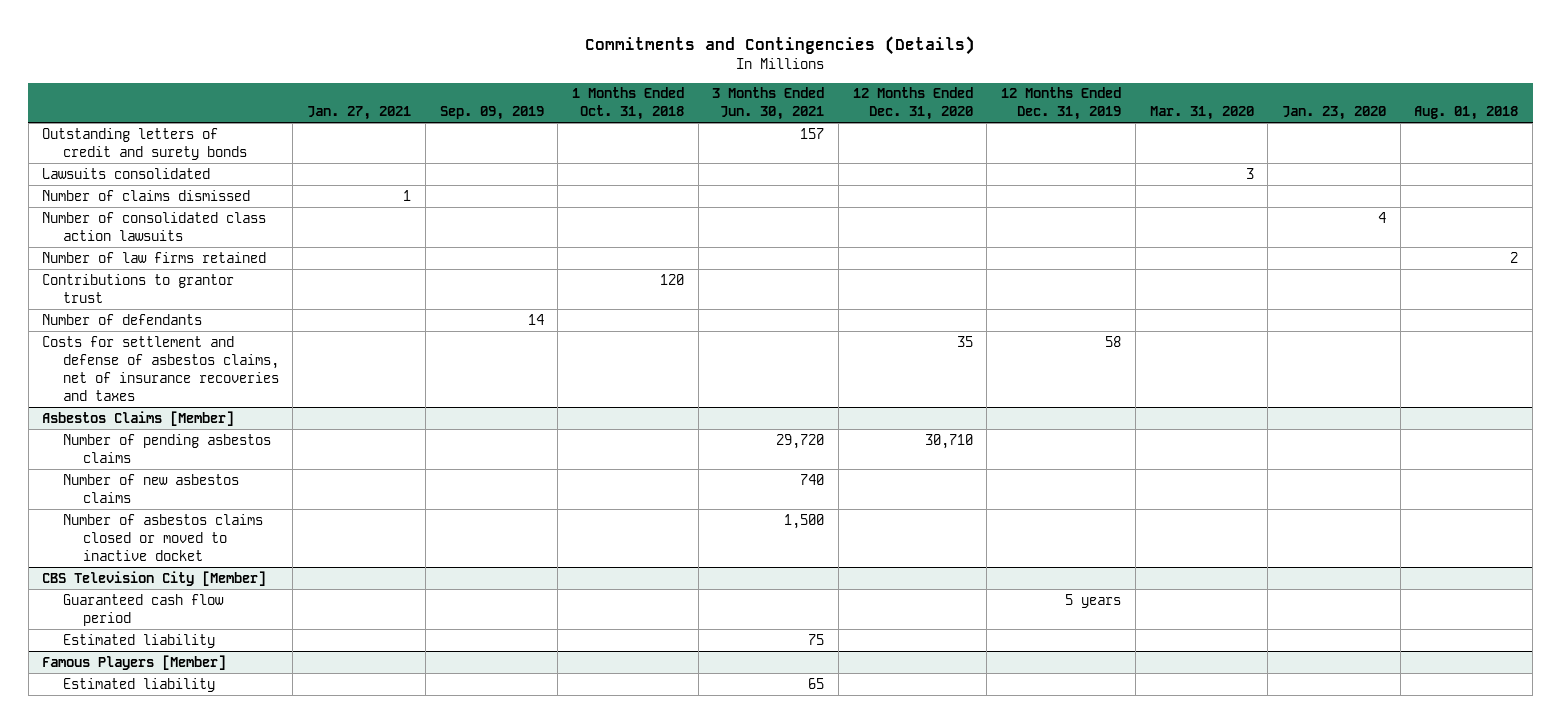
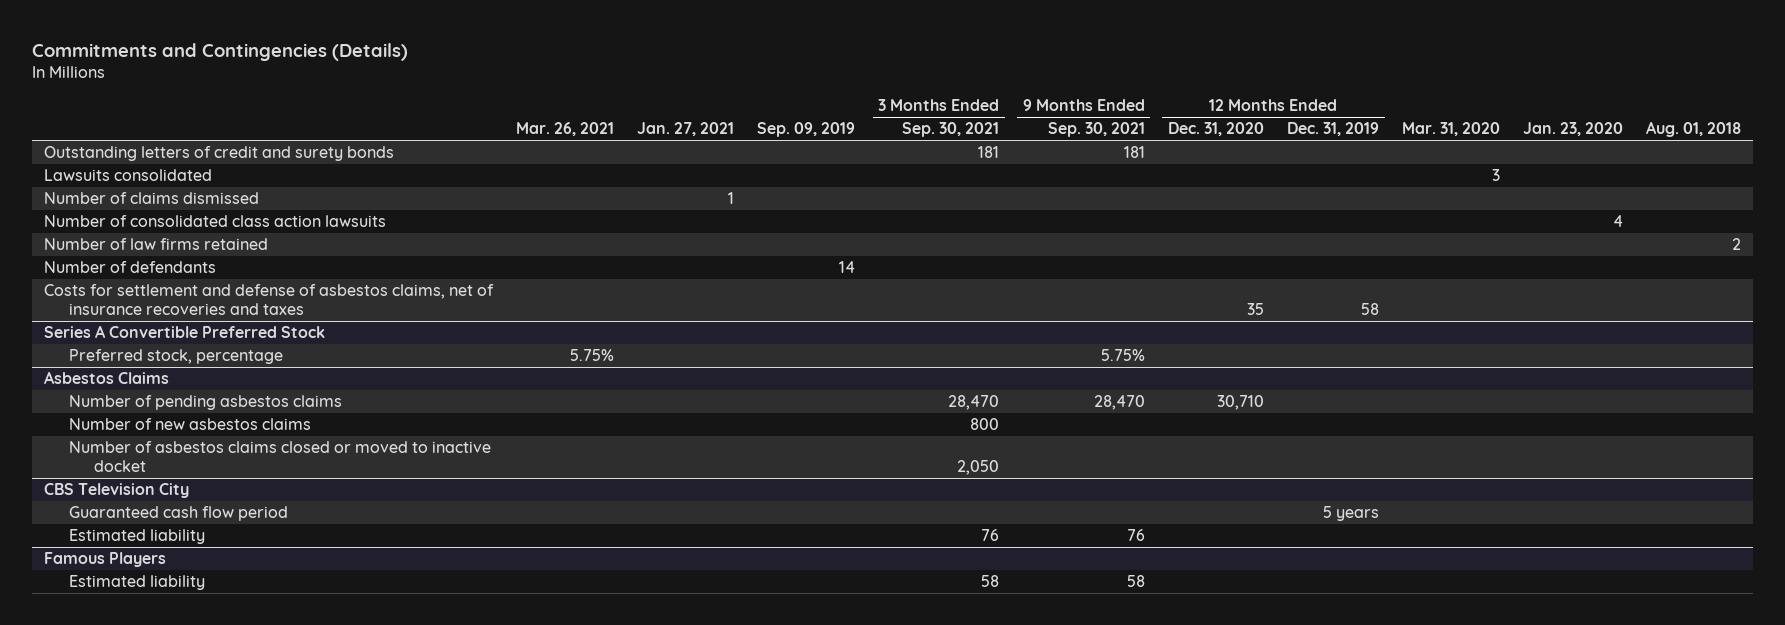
- | Jan. 27, 2021 | Sep. 09, 2019 | 1 Months Ended Oct. 31, 2018 | 3 Months Ended Jun. 30, 2021 | 12 Months Ended Dec. 31, 2020 | 12 Months Ended Dec. 31, 2019 | Mar. 31, 2020 | Jan. 23, 2020 | Aug. 01, 2018
+ | Mar. 26, 2021 | Jan. 27, 2021 | Sep. 09, 2019 | 3 Months Ended Sep. 30, 2021 | 9 Months Ended Sep. 30, 2021 | 12 Months Ended Dec. 31, 2020 | 12 Months Ended Dec. 31, 2019 | Mar. 31, 2020 | Jan. 23, 2020 | Aug. 01, 2018
- Contributions to grantor trust | | | 120 | | | | | |
- Asbestos Claims [Member]
+ Series A Convertible Preferred Stock
+ Preferred stock, percentage | 5.75% | | | | 5.75% | | | | |
+ Asbestos Claims
- CBS Television City [Member]
+ CBS Television City
- Famous Players [Member]
+ Famous Players

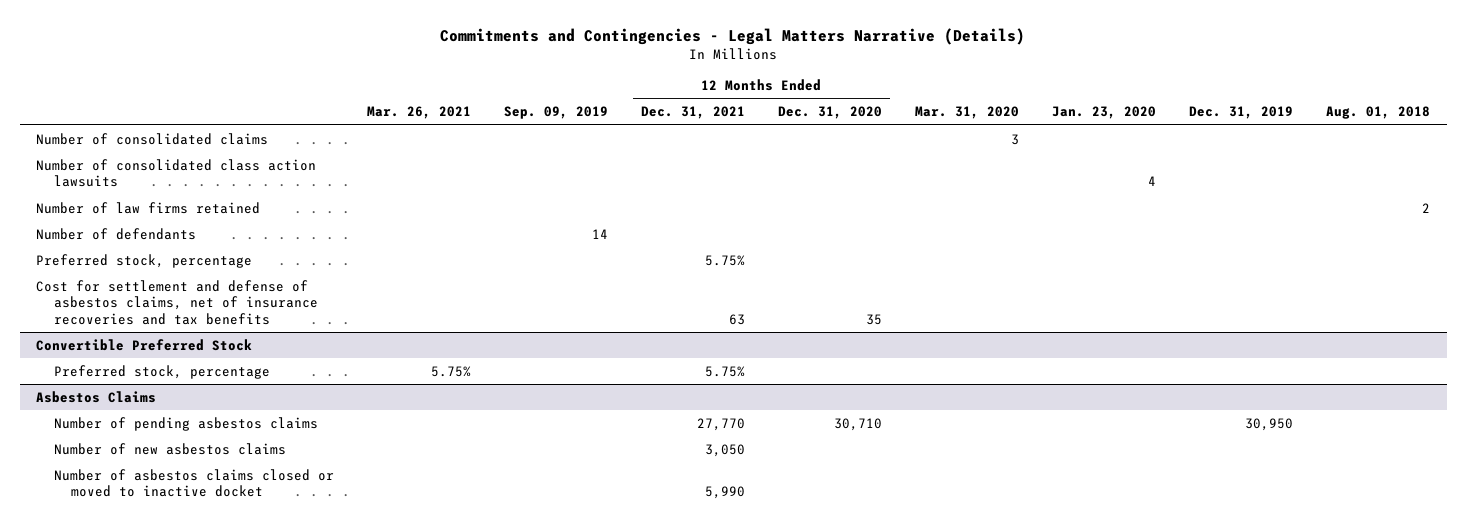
- Commitments and Contingencies (Details)
+ Commitments and Contingencies - Legal Matters Narrative (Details)
- | Mar. 26, 2021 | Jan. 27, 2021 | Sep. 09, 2019 | 3 Months Ended Sep. 30, 2021 | 9 Months Ended Sep. 30, 2021 | 12 Months Ended Dec. 31, 2020 | 12 Months Ended Dec. 31, 2019 | Mar. 31, 2020 | Jan. 23, 2020 | Aug. 01, 2018
+ | Mar. 26, 2021 | Sep. 09, 2019 | 12 Months Ended Dec. 31, 2021 | 12 Months Ended Dec. 31, 2020 | Mar. 31, 2020 | Jan. 23, 2020 | Dec. 31, 2019 | Aug. 01, 2018
- Outstanding letters of credit and surety bonds | | | | 181 | 181 | | | | |
- Lawsuits consolidated | | | | | | | | 3 | |
- Number of claims dismissed | | 1 | | | | | | | |
+ Number of consolidated claims | | | | | 3 | | |
- Costs for settlement and defense of asbestos claims, net of insurance recoveries and taxes | | | | | | 35 | 58 | | |
- Series A Convertible Preferred Stock
+ Preferred stock, percentage | | | 5.75% | | | | |
+ Cost for settlement and defense of asbestos claims, net of insurance recoveries and tax benefits | | | 63 | 35 | | | |
+ Convertible Preferred Stock
- CBS Television City
- Guaranteed cash flow period | | | | | | | 5 years | | |
- Estimated liability | | | | 76 | 76 | | | | |
- Famous Players
- Estimated liability | | | | 58 | 58 | | | | |

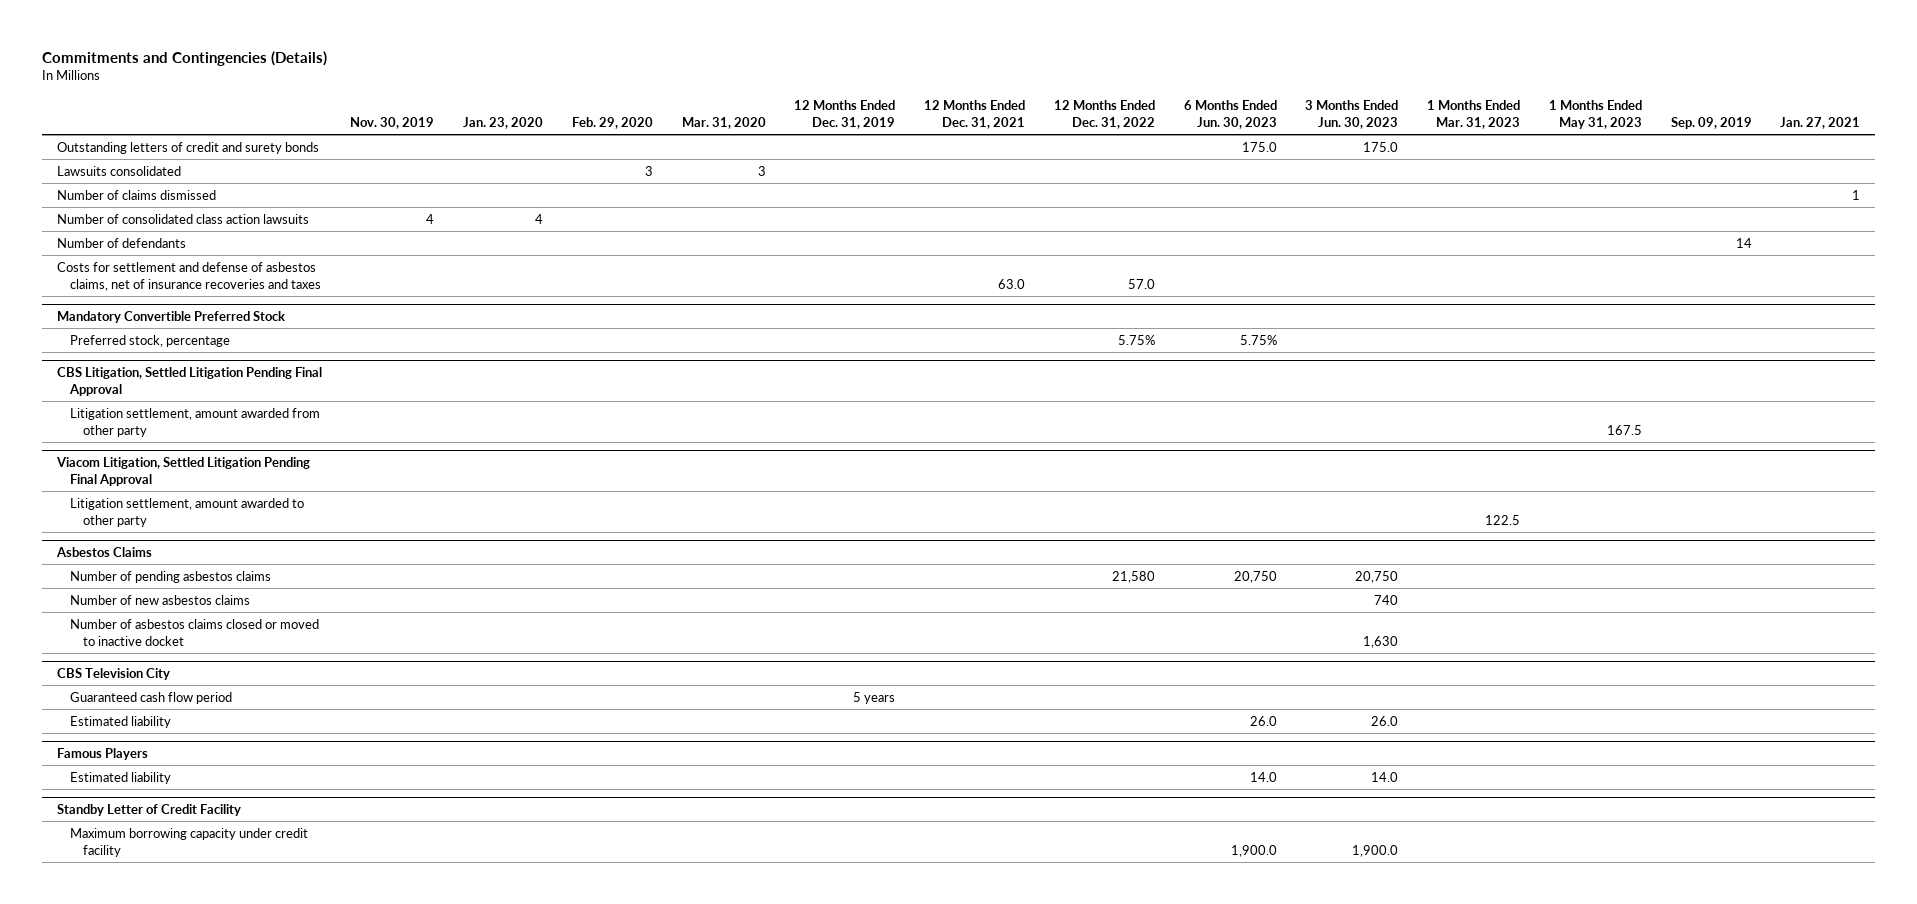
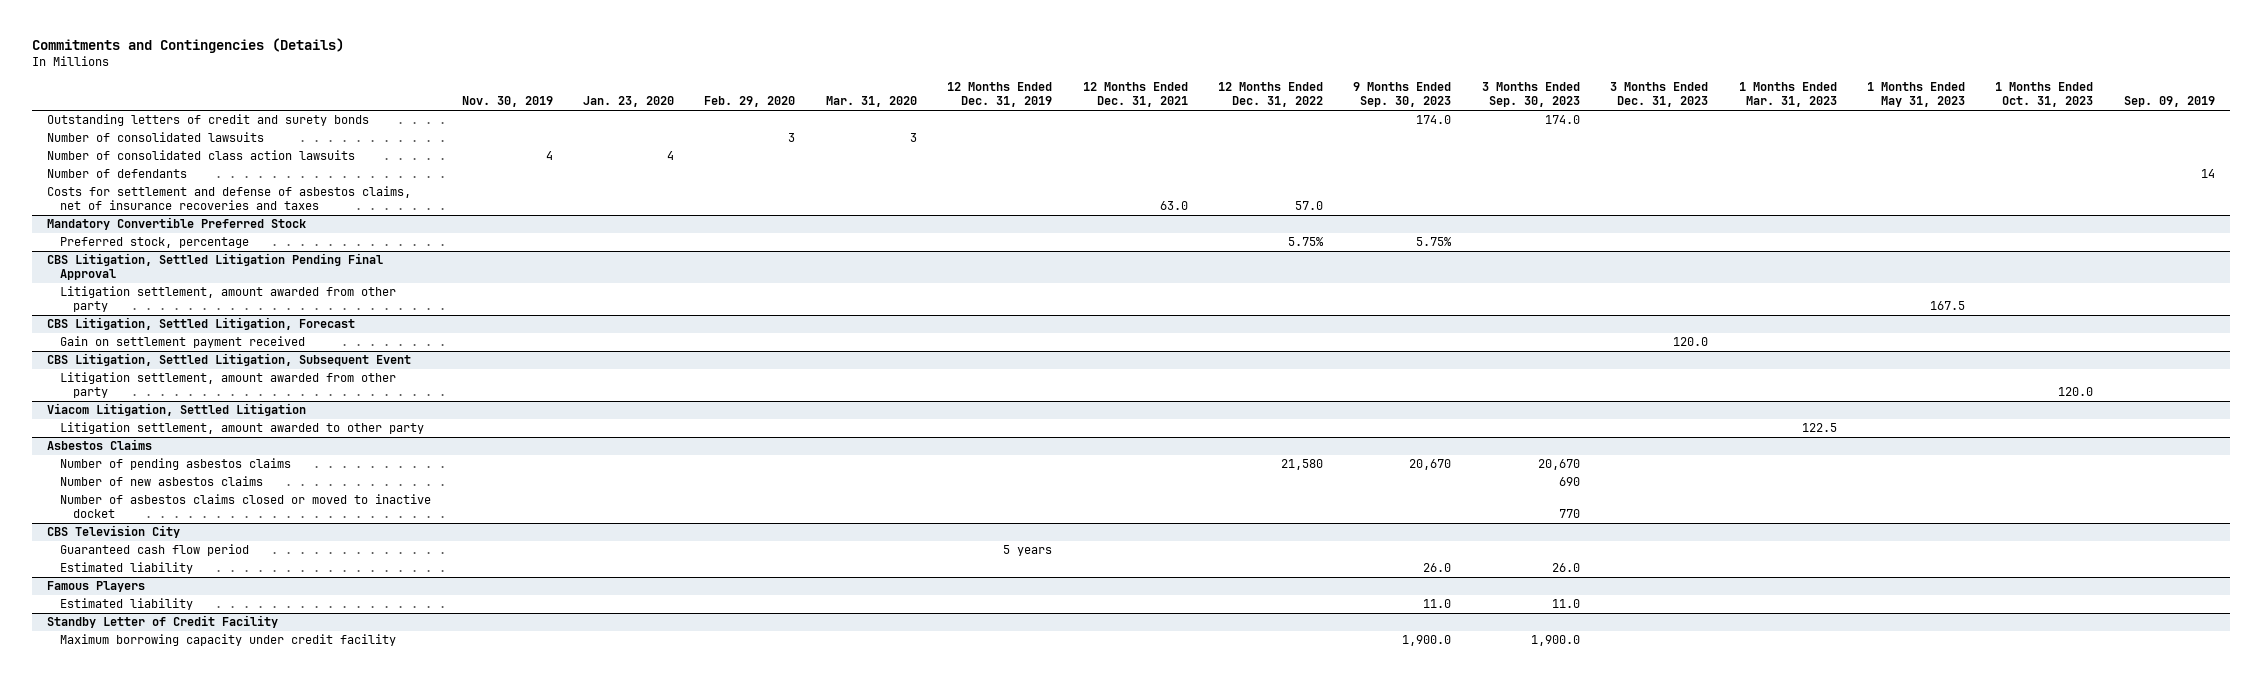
- | Nov. 30, 2019 | Jan. 23, 2020 | Feb. 29, 2020 | Mar. 31, 2020 | 12 Months Ended Dec. 31, 2019 | 12 Months Ended Dec. 31, 2021 | 12 Months Ended Dec. 31, 2022 | 6 Months Ended Jun. 30, 2023 | 3 Months Ended Jun. 30, 2023 | 1 Months Ended Mar. 31, 2023 | 1 Months Ended May 31, 2023 | Sep. 09, 2019 | Jan. 27, 2021
+ | Nov. 30, 2019 | Jan. 23, 2020 | Feb. 29, 2020 | Mar. 31, 2020 | 12 Months Ended Dec. 31, 2019 | 12 Months Ended Dec. 31, 2021 | 12 Months Ended Dec. 31, 2022 | 9 Months Ended Sep. 30, 2023 | 3 Months Ended Sep. 30, 2023 | 3 Months Ended Dec. 31, 2023 | 1 Months Ended Mar. 31, 2023 | 1 Months Ended May 31, 2023 | 1 Months Ended Oct. 31, 2023 | Sep. 09, 2019
- Lawsuits consolidated | | | 3 | 3 | | | | | | | | |
- Number of claims dismissed | | | | | | | | | | | | | 1
+ Number of consolidated lawsuits | | | 3 | 3 | | | | | | | | | |
- Viacom Litigation, Settled Litigation Pending Final Approval
+ CBS Litigation, Settled Litigation, Forecast
+ Gain on settlement payment received | | | | | | | | | | 120.0 | | | |
+ CBS Litigation, Settled Litigation, Subsequent Event
+ Litigation settlement, amount awarded from other party | | | | | | | | | | | | | 120.0 |
+ Viacom Litigation, Settled Litigation

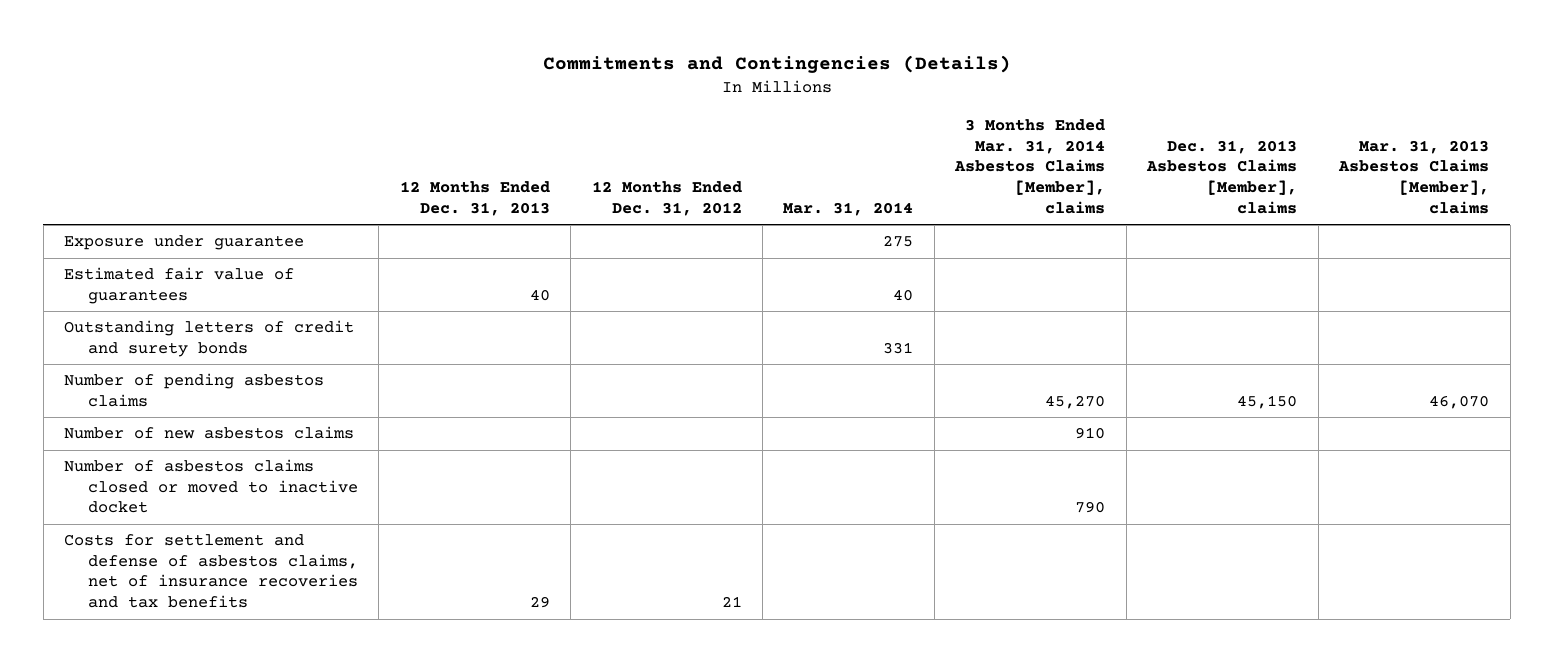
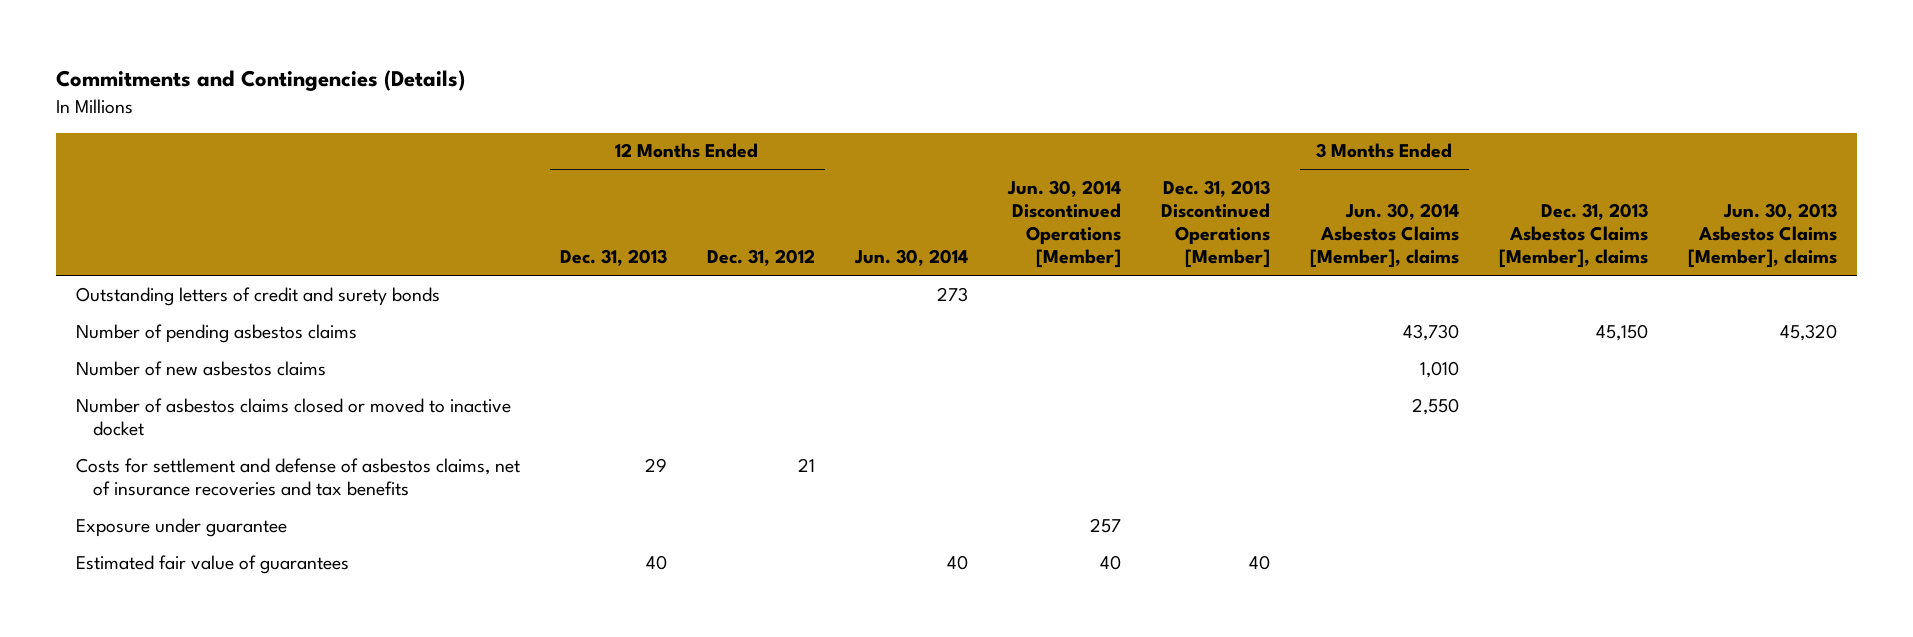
- | 12 Months Ended Dec. 31, 2013 | 12 Months Ended Dec. 31, 2012 | Mar. 31, 2014 | 3 Months Ended Mar. 31, 2014 Asbestos Claims [Member], claims | Dec. 31, 2013 Asbestos Claims [Member], claims | Mar. 31, 2013 Asbestos Claims [Member], claims
+ | 12 Months Ended Dec. 31, 2013 | 12 Months Ended Dec. 31, 2012 | Jun. 30, 2014 | Jun. 30, 2014 Discontinued Operations [Member] | Dec. 31, 2013 Discontinued Operations [Member] | 3 Months Ended Jun. 30, 2014 Asbestos Claims [Member], claims | Dec. 31, 2013 Asbestos Claims [Member], claims | Jun. 30, 2013 Asbestos Claims [Member], claims
moved down: Exposure under guarantee | | | | 257 | | | |
moved down: Estimated fair value of guarantees | 40 | | 40 | 40 | 40 | | |

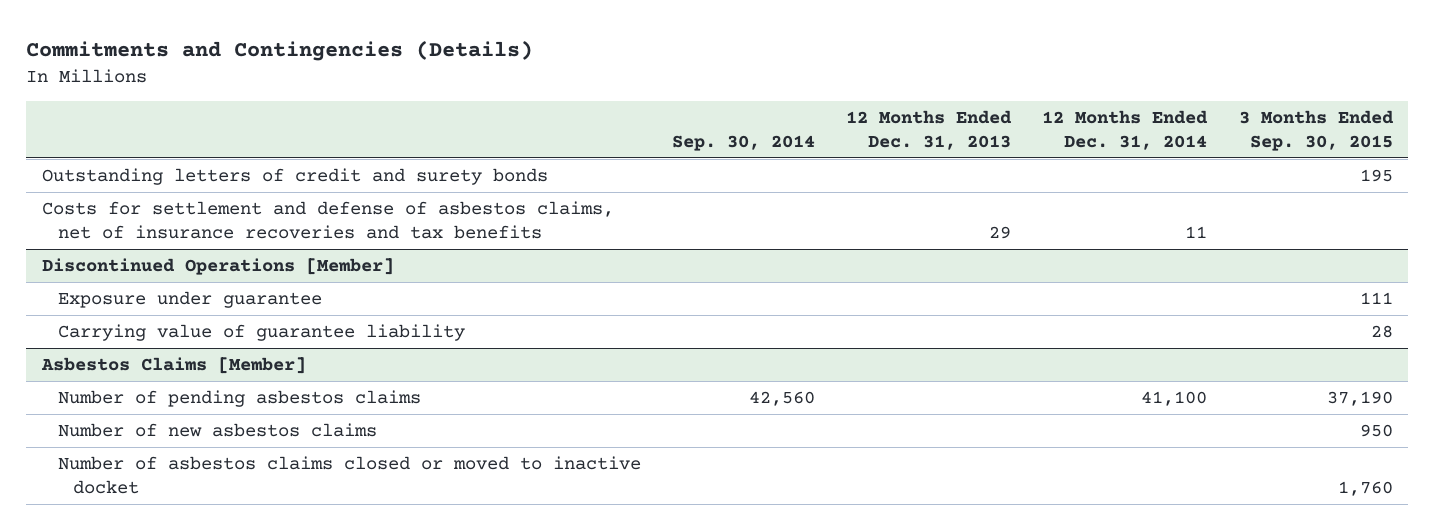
- | 12 Months Ended Dec. 31, 2013 | 12 Months Ended Dec. 31, 2012 | Jun. 30, 2014 | Jun. 30, 2014 Discontinued Operations [Member] | Dec. 31, 2013 Discontinued Operations [Member] | 3 Months Ended Jun. 30, 2014 Asbestos Claims [Member], claims | Dec. 31, 2013 Asbestos Claims [Member], claims | Jun. 30, 2013 Asbestos Claims [Member], claims
+ | Sep. 30, 2014 | 12 Months Ended Dec. 31, 2013 | 12 Months Ended Dec. 31, 2014 | 3 Months Ended Sep. 30, 2015
- Number of pending asbestos claims | | | | | | 43,730 | 45,150 | 45,320
- Number of new asbestos claims | | | | | | 1,010 | |
- Number of asbestos claims closed or moved to inactive docket | | | | | | 2,550 | |
- Exposure under guarantee | | | | 257 | | | |
- Estimated fair value of guarantees | 40 | | 40 | 40 | 40 | | |
+ Discontinued Operations [Member]
+ Exposure under guarantee | | | | 111
+ Carrying value of guarantee liability | | | | 28
+ Asbestos Claims [Member]
+ Number of pending asbestos claims | 42,560 | | 41,100 | 37,190
+ Number of new asbestos claims | | | | 950
+ Number of asbestos claims closed or moved to inactive docket | | | | 1,760

